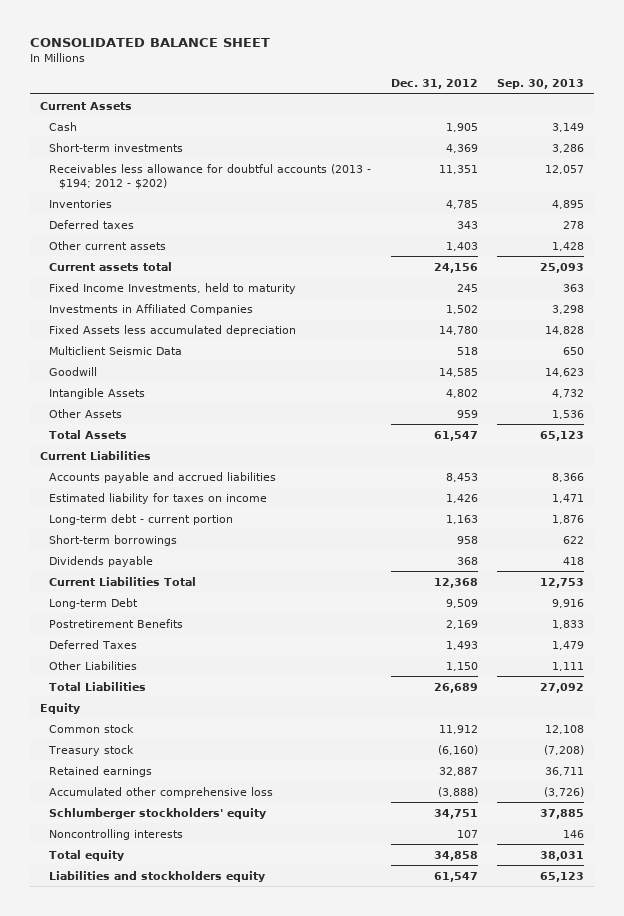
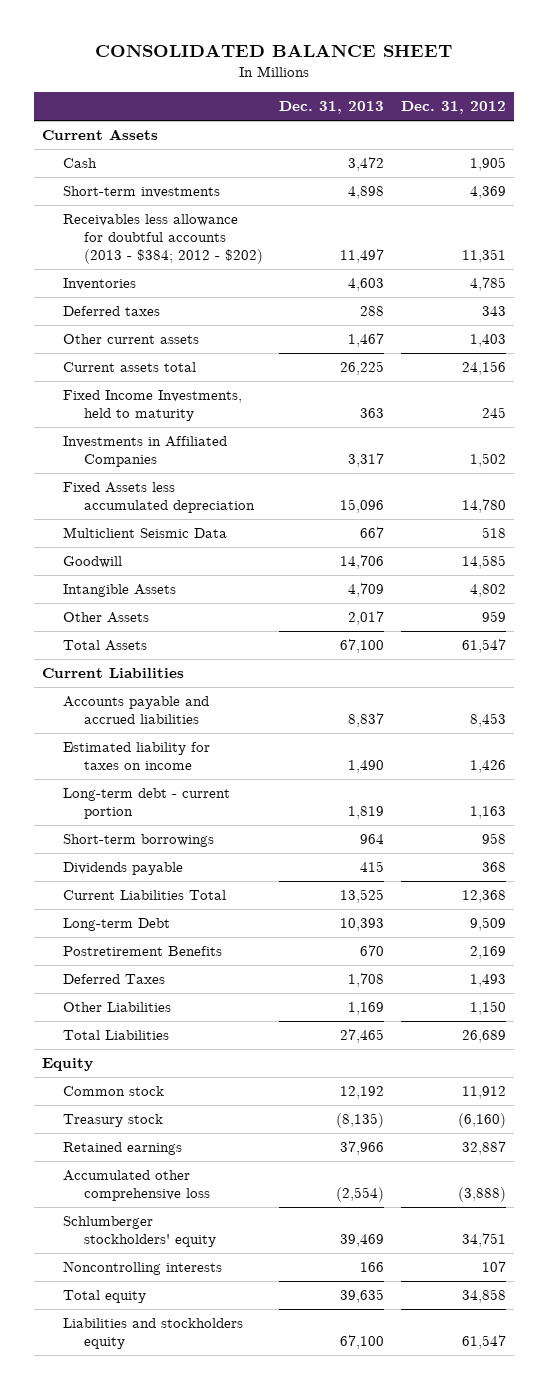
- | Dec. 31, 2012 | Sep. 30, 2013
+ | Dec. 31, 2013 | Dec. 31, 2012
- Receivables less allowance for doubtful accounts (2013 - $194; 2012 - $202) | 11,351 | 12,057
+ Receivables less allowance for doubtful accounts (2013 - $384; 2012 - $202) | 11,497 | 11,351

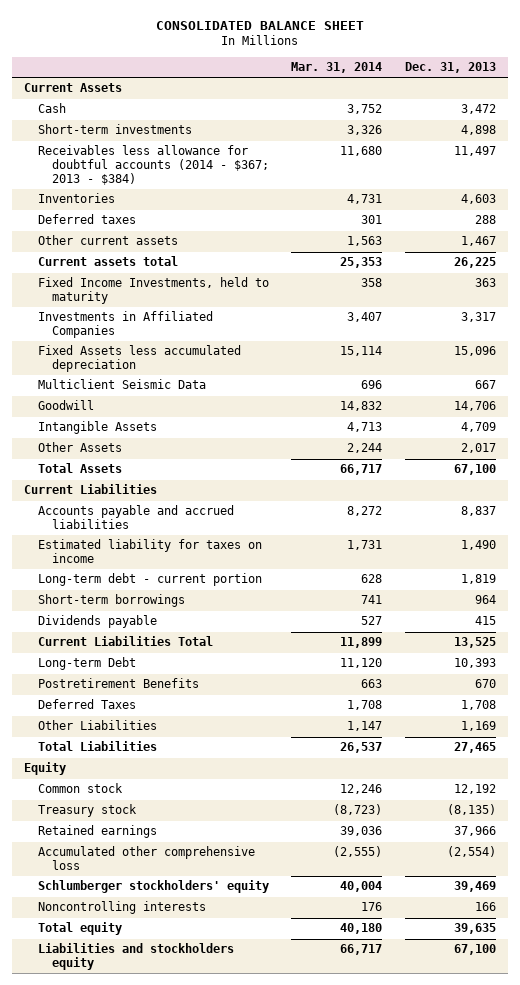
- | Dec. 31, 2013 | Dec. 31, 2012
+ | Mar. 31, 2014 | Dec. 31, 2013
- Receivables less allowance for doubtful accounts (2013 - $384; 2012 - $202) | 11,497 | 11,351
+ Receivables less allowance for doubtful accounts (2014 - $367; 2013 - $384) | 11,680 | 11,497

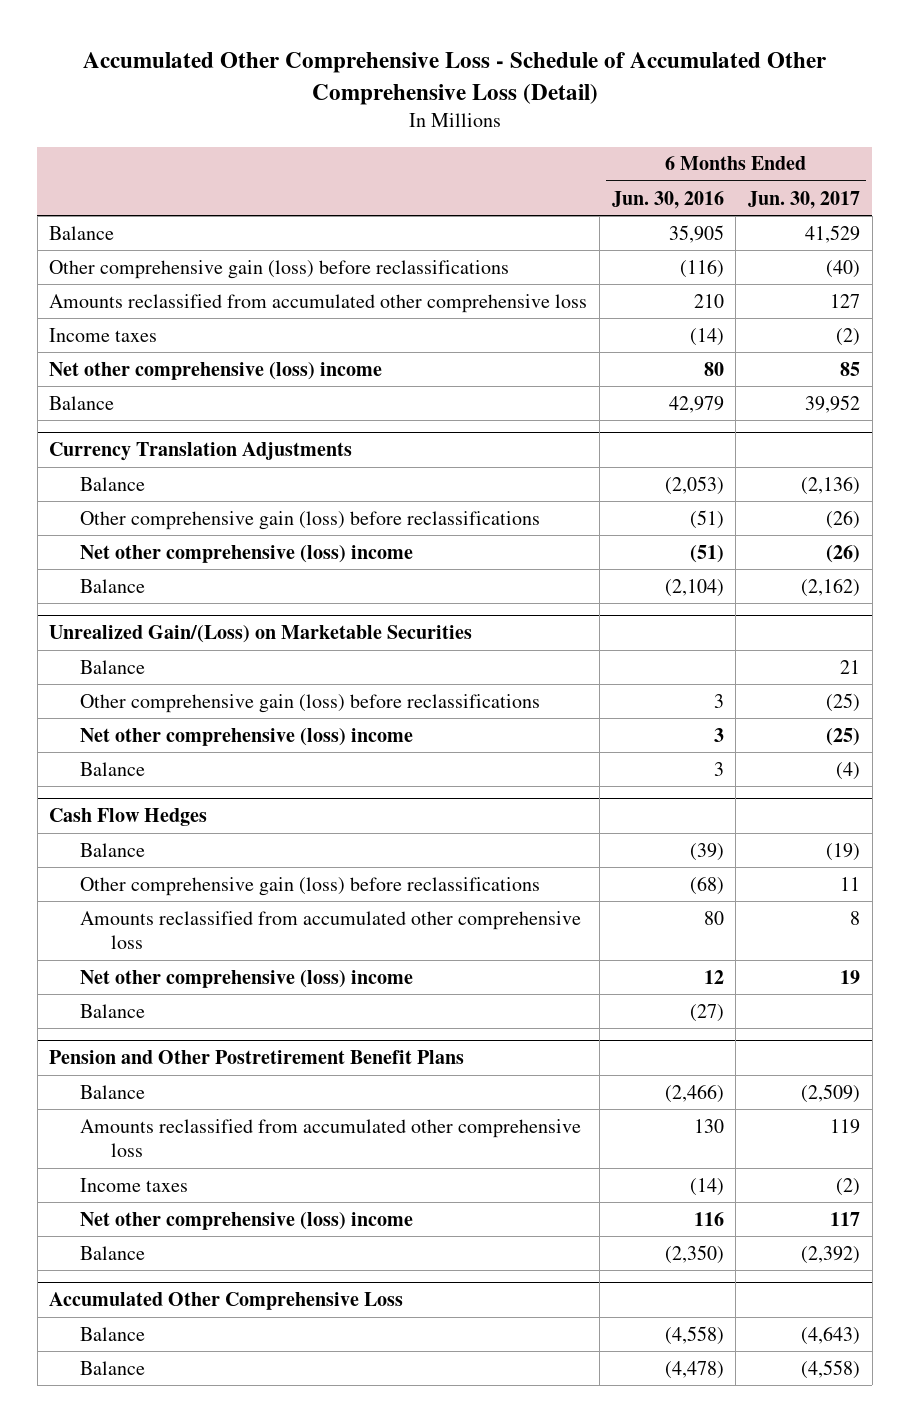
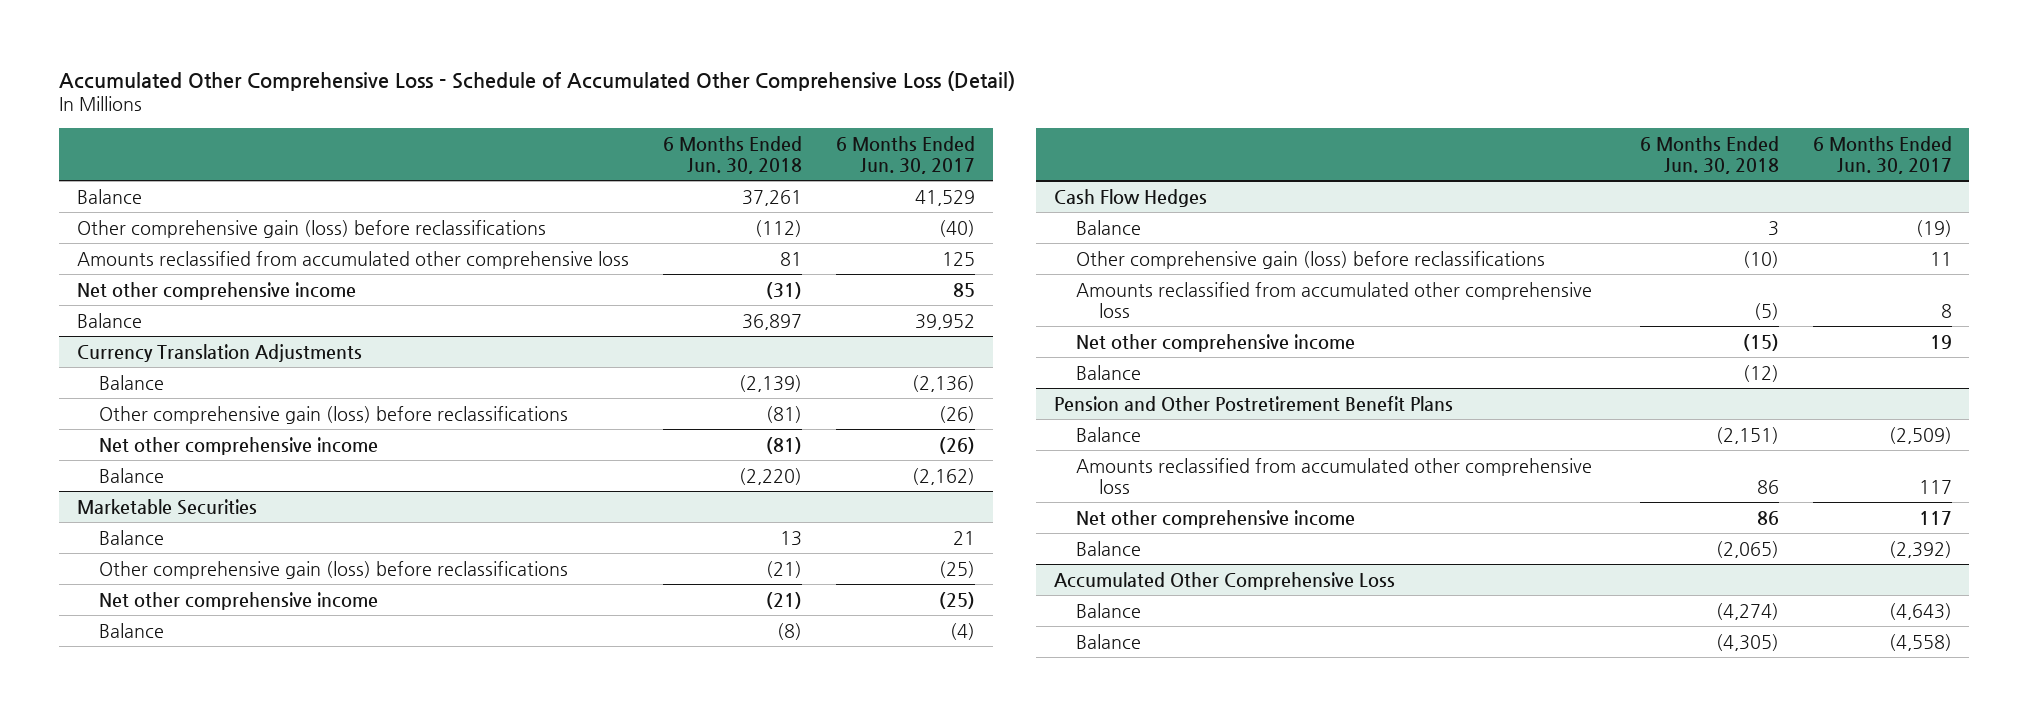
- | 6 Months Ended Jun. 30, 2016 | 6 Months Ended Jun. 30, 2017
+ | 6 Months Ended Jun. 30, 2018 | 6 Months Ended Jun. 30, 2017
- Amounts reclassified from accumulated other comprehensive loss | 210 | 127
- Income taxes | (14) | (2)
- Net other comprehensive (loss) income | 80 | 85
+ Amounts reclassified from accumulated other comprehensive loss | 81 | 125
+ Net other comprehensive income | (31) | 85
@ Currency Translation Adjustments
- Net other comprehensive (loss) income | (51) | (26)
+ Net other comprehensive income | (81) | (26)
- Unrealized Gain/(Loss) on Marketable Securities
+ Marketable Securities
- Net other comprehensive (loss) income | 3 | (25)
+ Net other comprehensive income | (21) | (25)
@ Cash Flow Hedges
- Net other comprehensive (loss) income | 12 | 19
+ Net other comprehensive income | (15) | 19
@ Pension and Other Postretirement Benefit Plans
- Amounts reclassified from accumulated other comprehensive loss | 130 | 119
- Income taxes | (14) | (2)
- Net other comprehensive (loss) income | 116 | 117
+ Amounts reclassified from accumulated other comprehensive loss | 86 | 117
+ Net other comprehensive income | 86 | 117

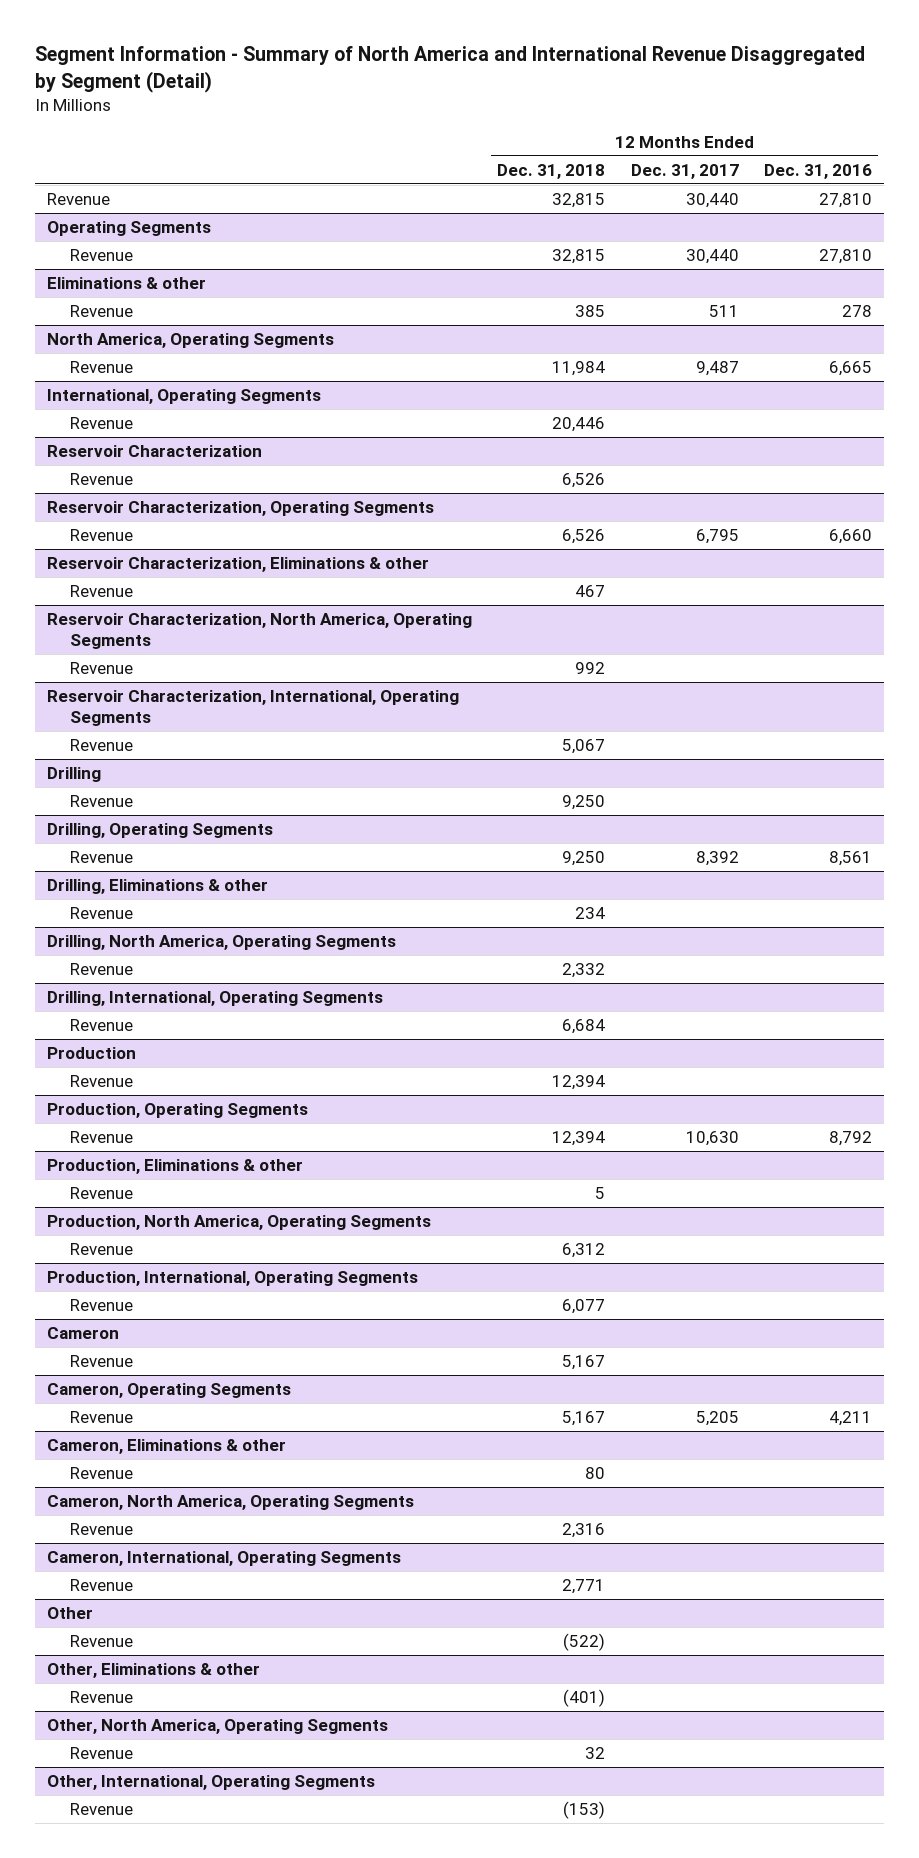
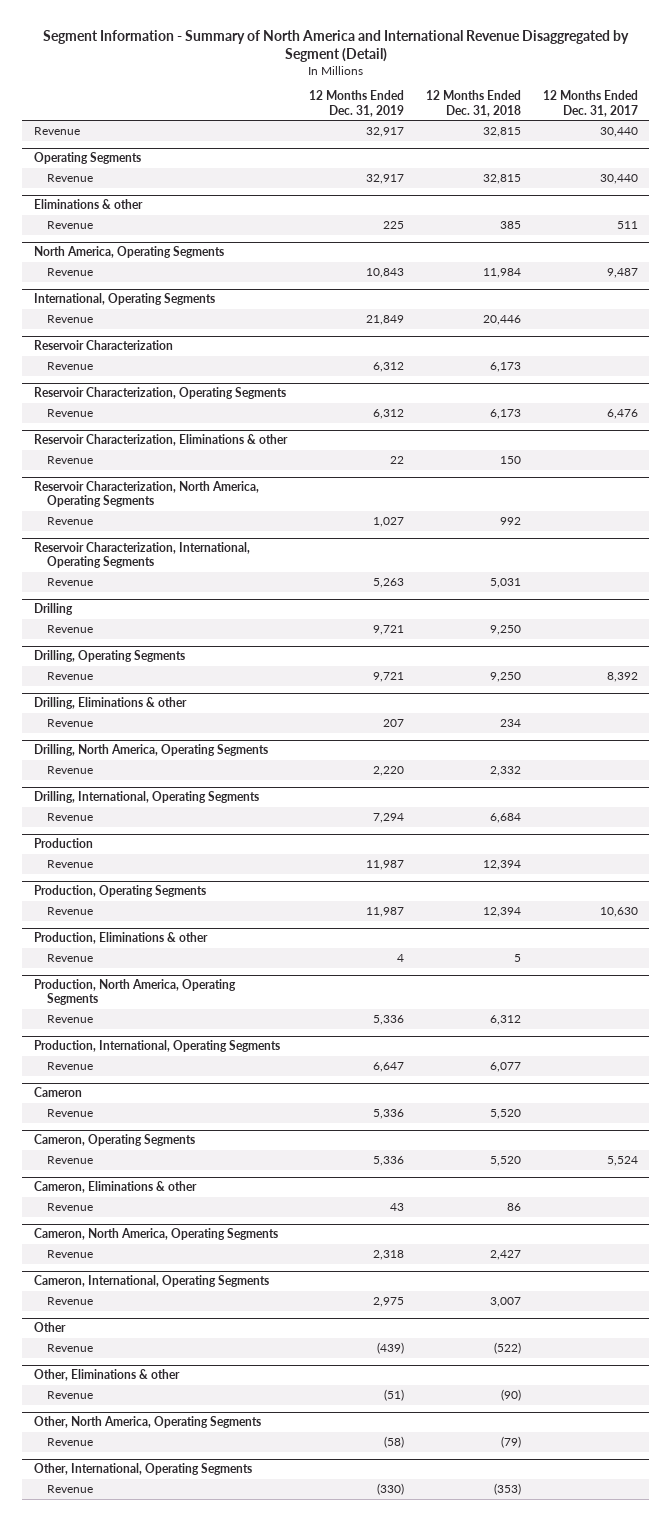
- | 12 Months Ended Dec. 31, 2018 | 12 Months Ended Dec. 31, 2017 | 12 Months Ended Dec. 31, 2016
+ | 12 Months Ended Dec. 31, 2019 | 12 Months Ended Dec. 31, 2018 | 12 Months Ended Dec. 31, 2017
@ Reservoir Characterization
- Revenue | 6,526 | |
+ Revenue | 6,312 | 6,173 |
@ Reservoir Characterization, Operating Segments
- Revenue | 6,526 | 6,795 | 6,660
+ Revenue | 6,312 | 6,173 | 6,476
@ Reservoir Characterization, Eliminations & other
- Revenue | 467 | |
+ Revenue | 22 | 150 |
@ Reservoir Characterization, International, Operating Segments
- Revenue | 5,067 | |
+ Revenue | 5,263 | 5,031 |
@ Cameron
- Revenue | 5,167 | |
+ Revenue | 5,336 | 5,520 |
@ Cameron, Operating Segments
- Revenue | 5,167 | 5,205 | 4,211
+ Revenue | 5,336 | 5,520 | 5,524
@ Cameron, Eliminations & other
- Revenue | 80 | |
+ Revenue | 43 | 86 |
@ Cameron, North America, Operating Segments
- Revenue | 2,316 | |
+ Revenue | 2,318 | 2,427 |
@ Cameron, International, Operating Segments
- Revenue | 2,771 | |
+ Revenue | 2,975 | 3,007 |
@ Other, Eliminations & other
- Revenue | (401) | |
+ Revenue | (51) | (90) |
@ Other, North America, Operating Segments
- Revenue | 32 | |
+ Revenue | (58) | (79) |
@ Other, International, Operating Segments
- Revenue | (153) | |
+ Revenue | (330) | (353) |

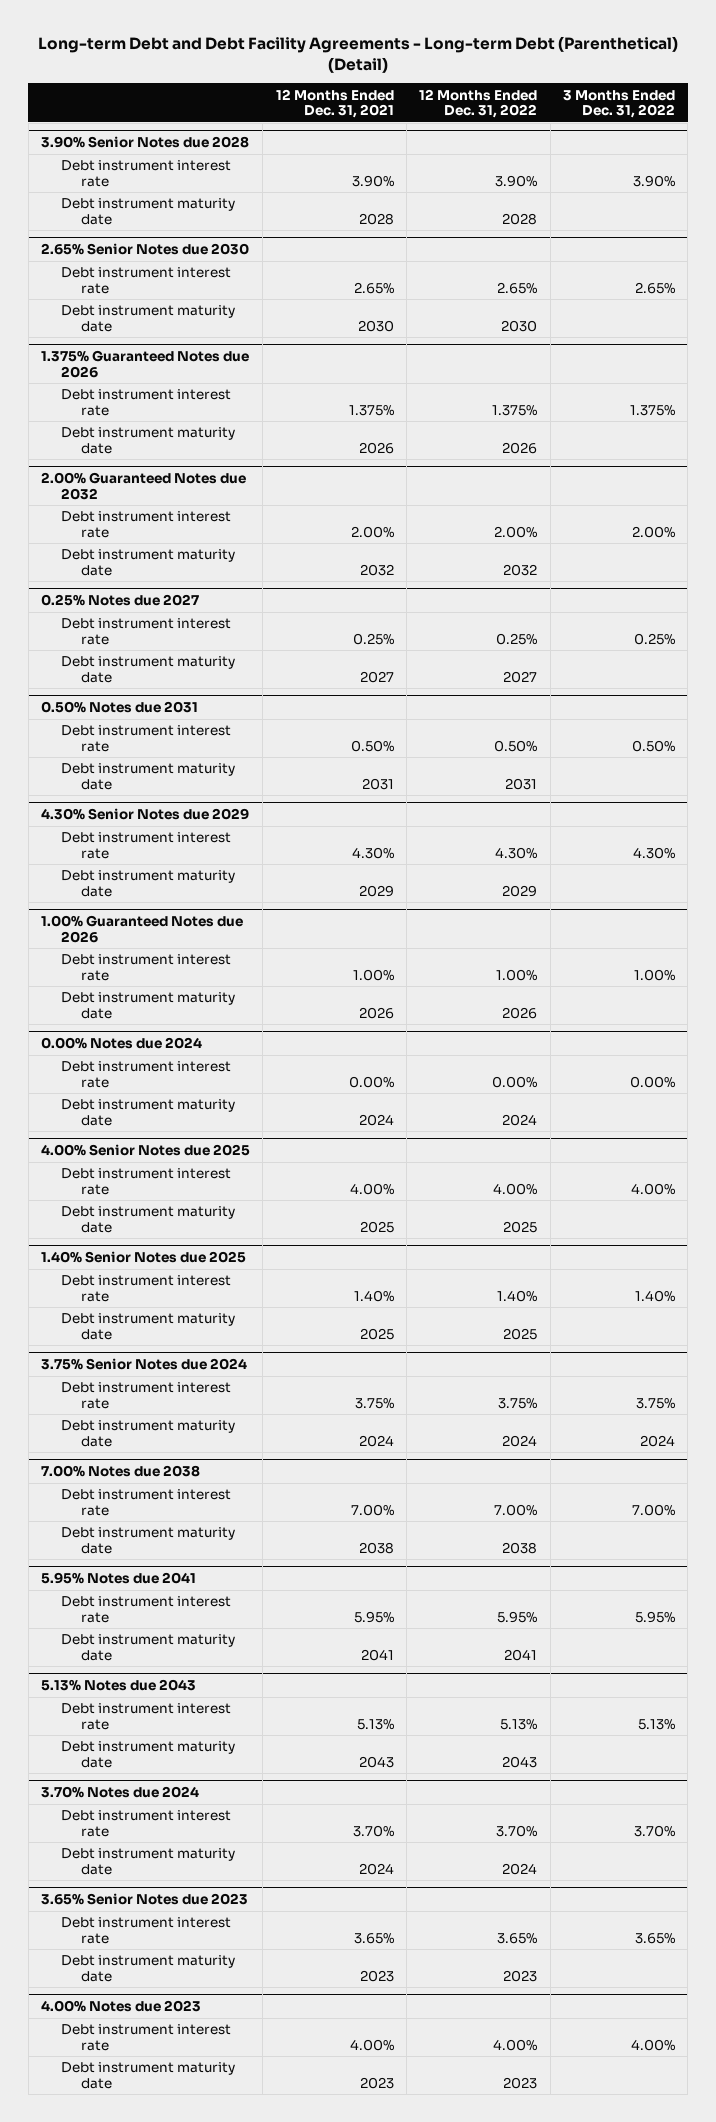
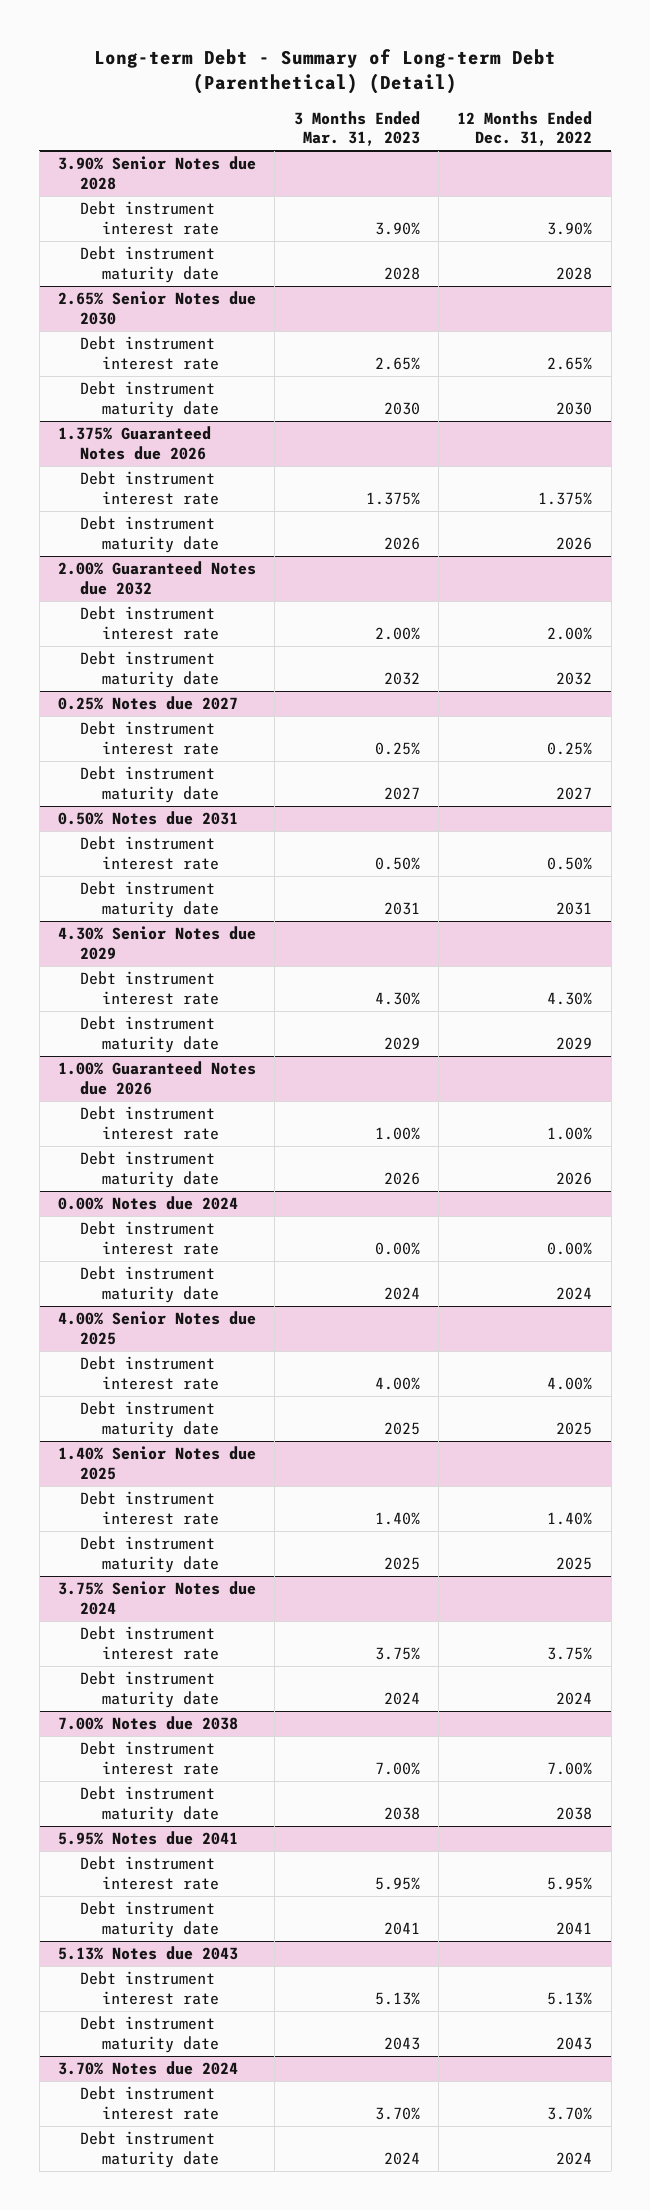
- Long-term Debt and Debt Facility Agreements - Long-term Debt (Parenthetical) (Detail)
+ Long-term Debt - Summary of Long-term Debt (Parenthetical) (Detail)
- | 12 Months Ended Dec. 31, 2021 | 12 Months Ended Dec. 31, 2022 | 3 Months Ended Dec. 31, 2022
+ | 3 Months Ended Mar. 31, 2023 | 12 Months Ended Dec. 31, 2022
- 3.65% Senior Notes due 2023
- Debt instrument interest rate | 3.65% | 3.65% | 3.65%
- Debt instrument maturity date | 2023 | 2023 |
- 4.00% Notes due 2023
- Debt instrument interest rate | 4.00% | 4.00% | 4.00%
- Debt instrument maturity date | 2023 | 2023 |

